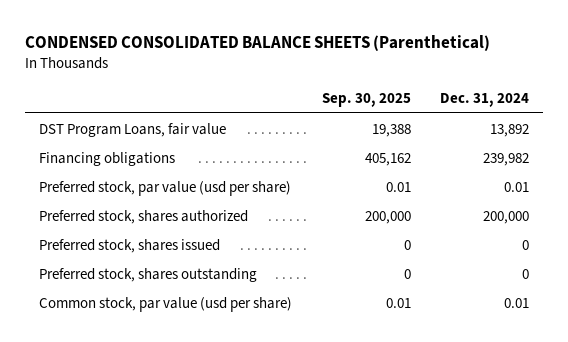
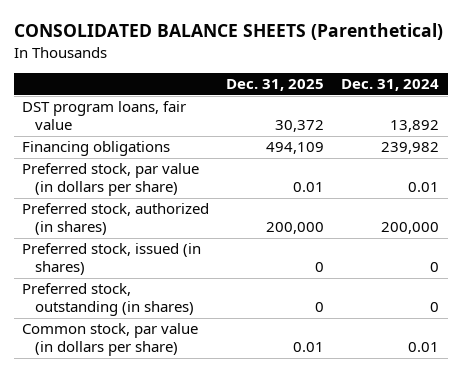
- CONDENSED CONSOLIDATED BALANCE SHEETS (Parenthetical)
+ CONSOLIDATED BALANCE SHEETS (Parenthetical)
- | Sep. 30, 2025 | Dec. 31, 2024
+ | Dec. 31, 2025 | Dec. 31, 2024
- DST Program Loans, fair value | 19,388 | 13,892
+ DST program loans, fair value | 30,372 | 13,892
- Preferred stock, par value (usd per share) | 0.01 | 0.01
- Preferred stock, shares authorized | 200,000 | 200,000
- Preferred stock, shares issued | 0 | 0
- Preferred stock, shares outstanding | 0 | 0
- Common stock, par value (usd per share) | 0.01 | 0.01
+ Preferred stock, par value (in dollars per share) | 0.01 | 0.01
+ Preferred stock, authorized (in shares) | 200,000 | 200,000
+ Preferred stock, issued (in shares) | 0 | 0
+ Preferred stock, outstanding (in shares) | 0 | 0
+ Common stock, par value (in dollars per share) | 0.01 | 0.01

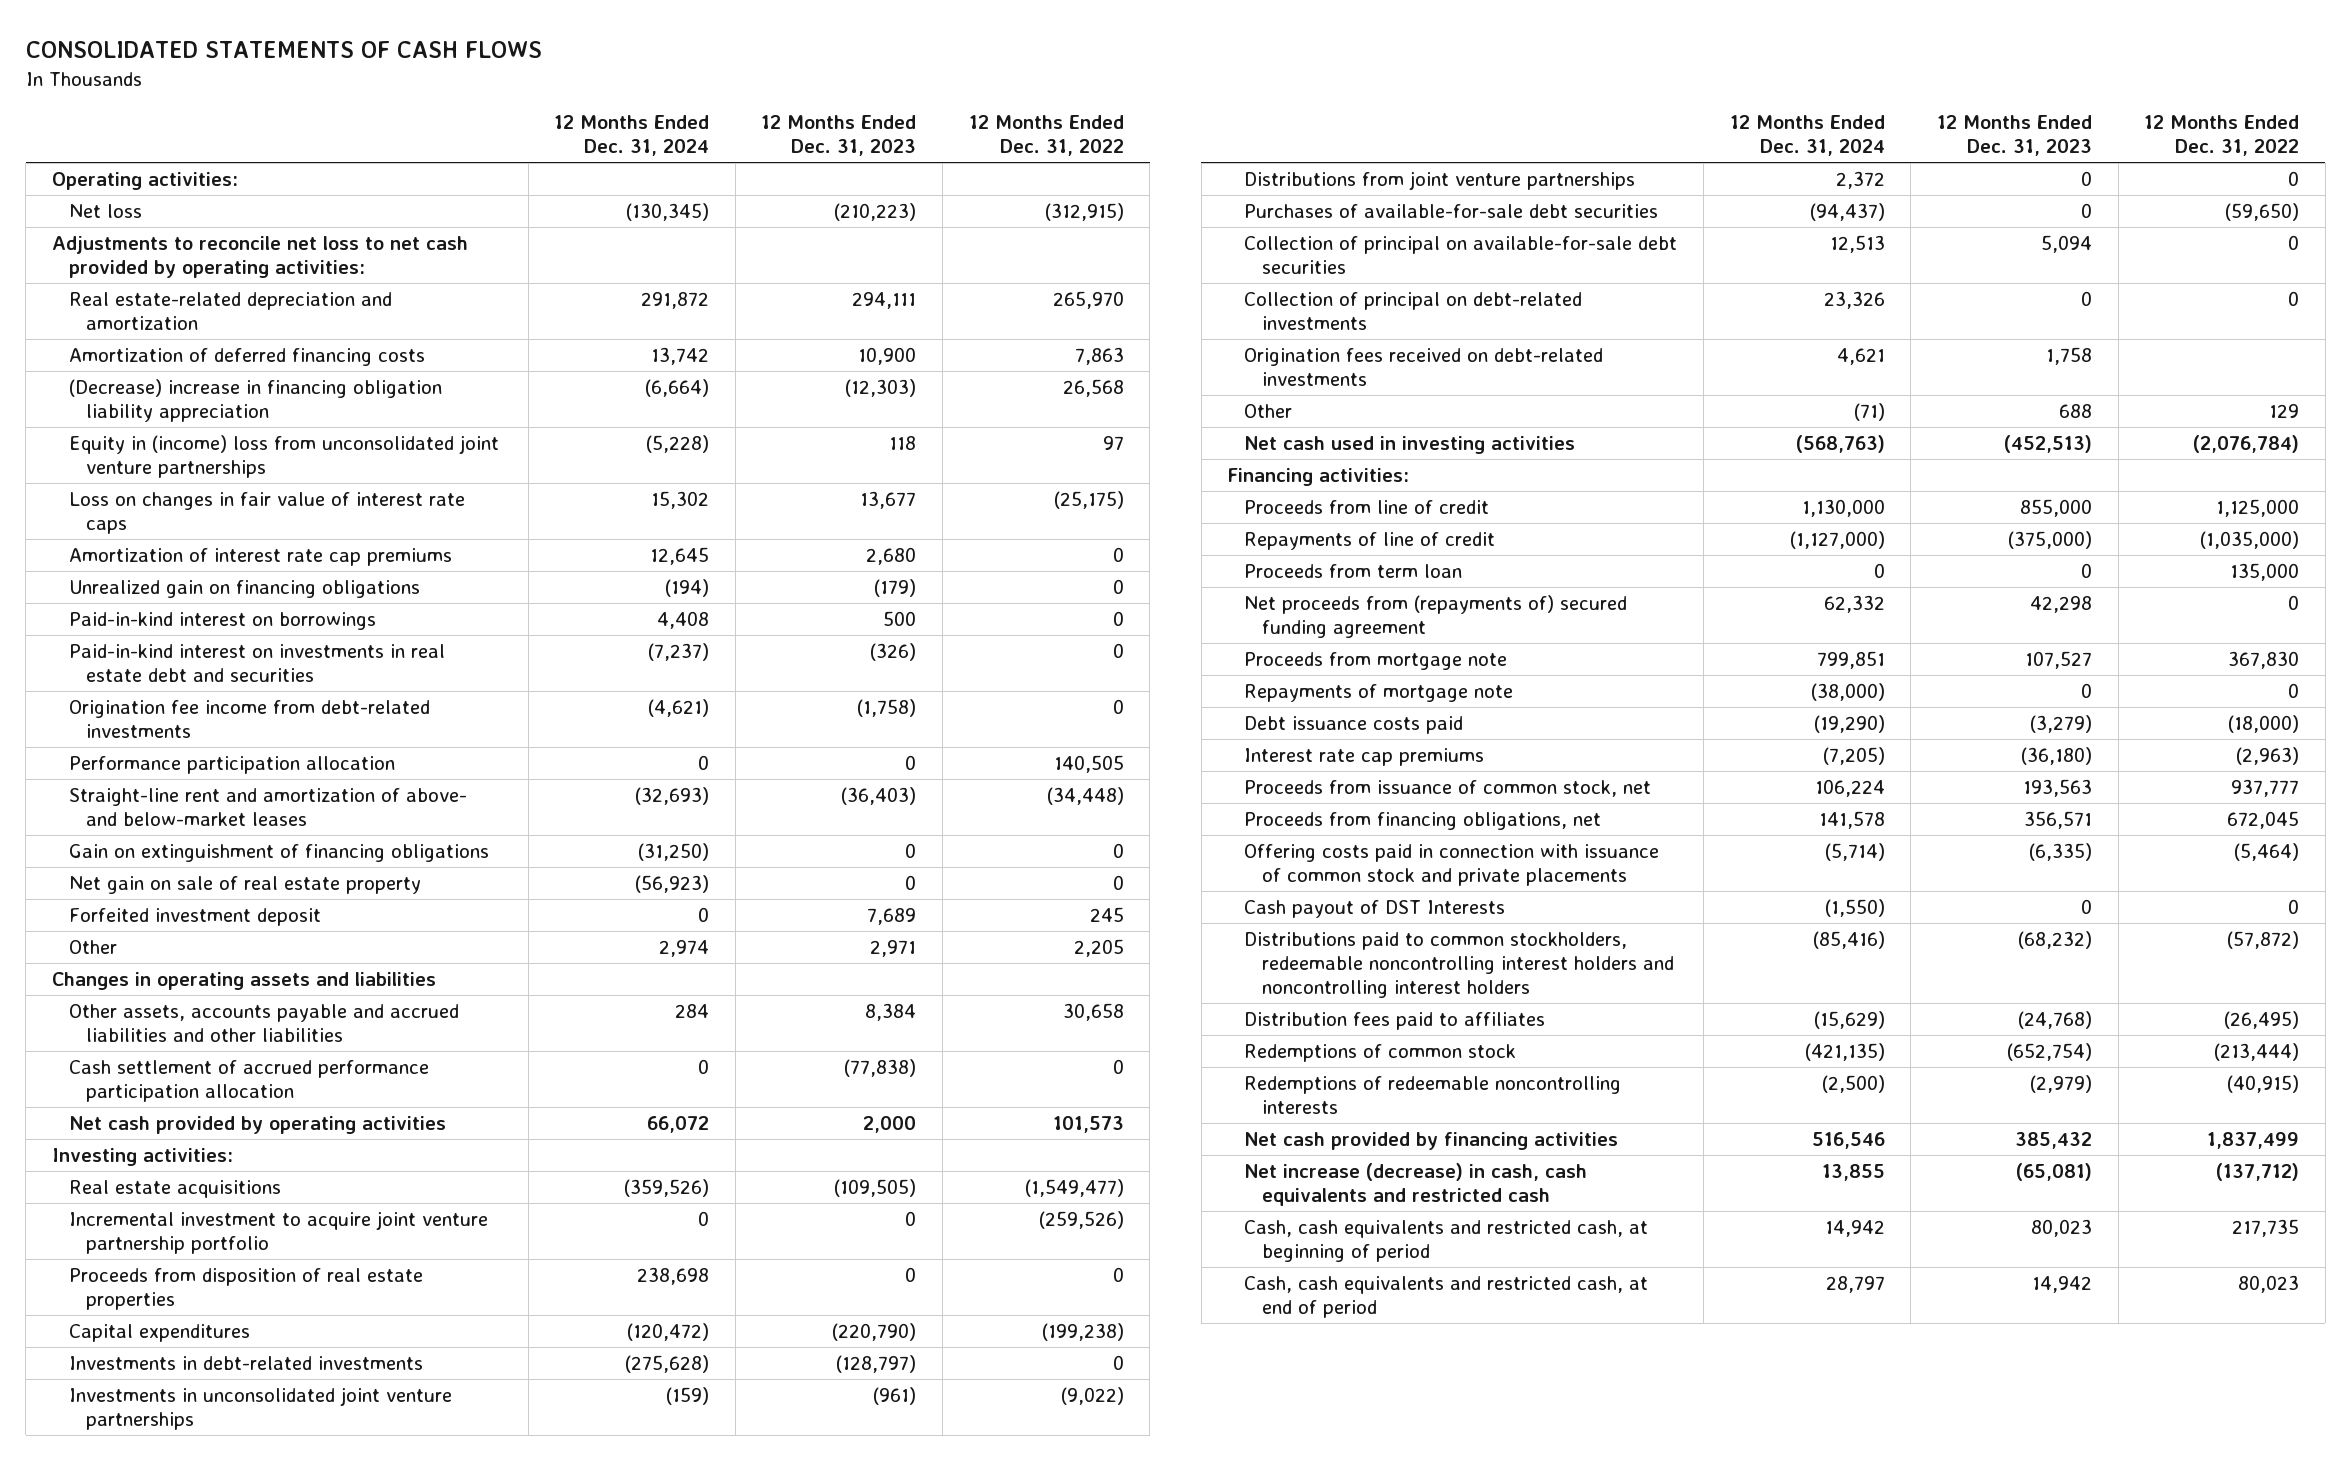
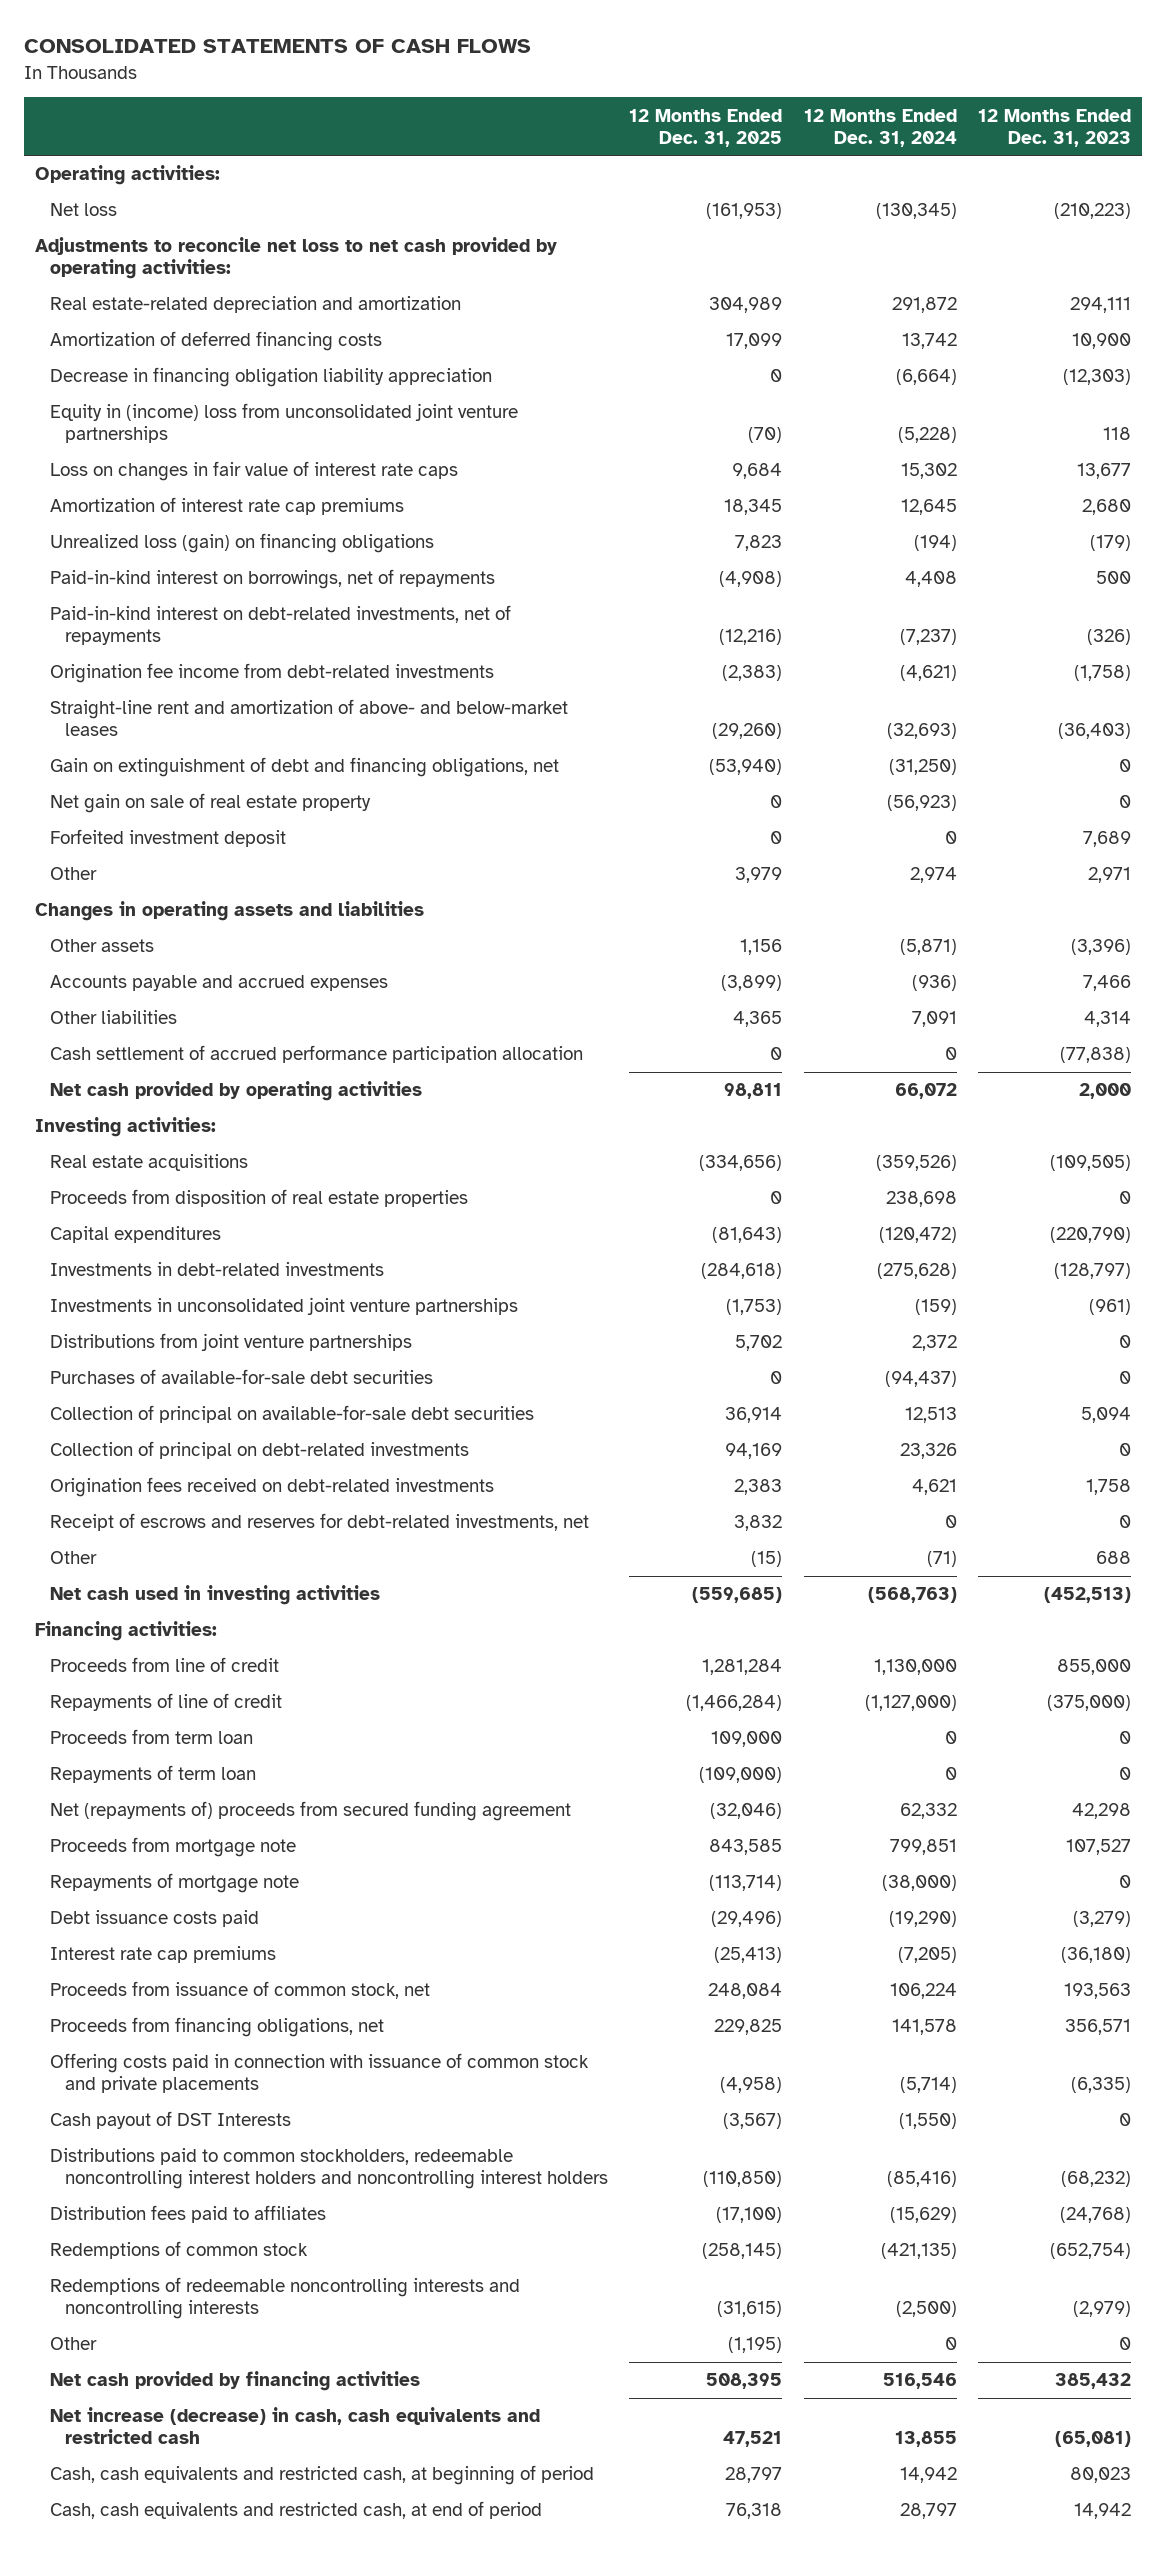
- | 12 Months Ended Dec. 31, 2024 | 12 Months Ended Dec. 31, 2023 | 12 Months Ended Dec. 31, 2022
+ | 12 Months Ended Dec. 31, 2025 | 12 Months Ended Dec. 31, 2024 | 12 Months Ended Dec. 31, 2023
- (Decrease) increase in financing obligation liability appreciation | (6,664) | (12,303) | 26,568
+ Decrease in financing obligation liability appreciation | 0 | (6,664) | (12,303)
- Unrealized gain on financing obligations | (194) | (179) | 0
- Paid-in-kind interest on borrowings | 4,408 | 500 | 0
- Paid-in-kind interest on investments in real estate debt and securities | (7,237) | (326) | 0
+ Unrealized loss (gain) on financing obligations | 7,823 | (194) | (179)
+ Paid-in-kind interest on borrowings, net of repayments | (4,908) | 4,408 | 500
+ Paid-in-kind interest on debt-related investments, net of repayments | (12,216) | (7,237) | (326)
- Performance participation allocation | 0 | 0 | 140,505
- Gain on extinguishment of financing obligations | (31,250) | 0 | 0
+ Gain on extinguishment of debt and financing obligations, net | (53,940) | (31,250) | 0
- Other assets, accounts payable and accrued liabilities and other liabilities | 284 | 8,384 | 30,658
+ Other assets | 1,156 | (5,871) | (3,396)
+ Accounts payable and accrued expenses | (3,899) | (936) | 7,466
+ Other liabilities | 4,365 | 7,091 | 4,314
- Incremental investment to acquire joint venture partnership portfolio | 0 | 0 | (259,526)
+ Receipt of escrows and reserves for debt-related investments, net | 3,832 | 0 | 0
- Net proceeds from (repayments of) secured funding agreement | 62,332 | 42,298 | 0
+ Repayments of term loan | (109,000) | 0 | 0
+ Net (repayments of) proceeds from secured funding agreement | (32,046) | 62,332 | 42,298
- Redemptions of redeemable noncontrolling interests | (2,500) | (2,979) | (40,915)
+ Redemptions of redeemable noncontrolling interests and noncontrolling interests | (31,615) | (2,500) | (2,979)
+ Other | (1,195) | 0 | 0

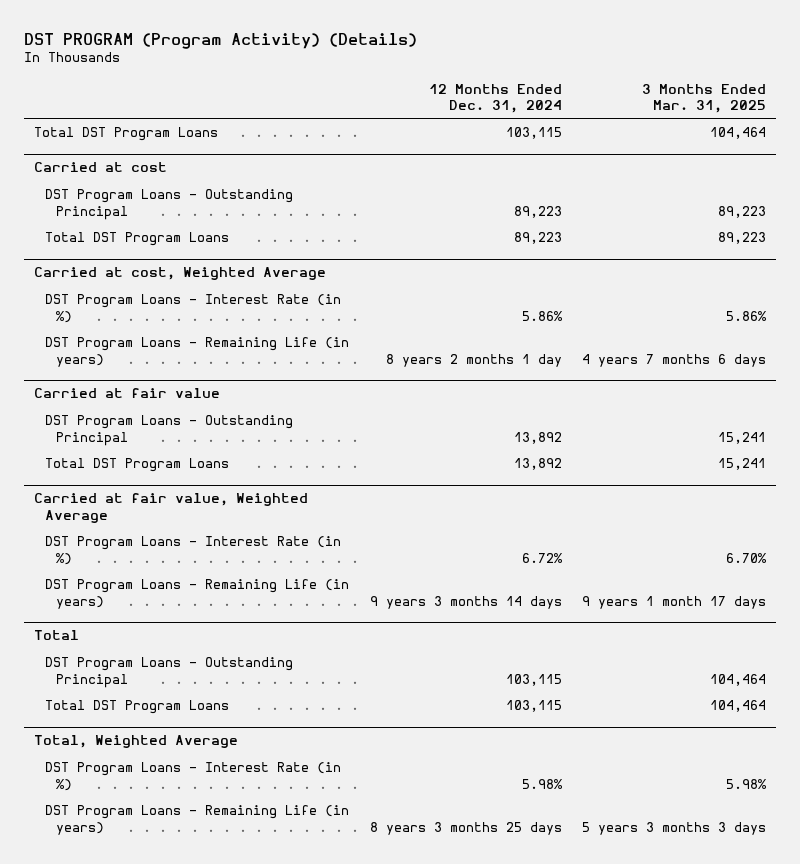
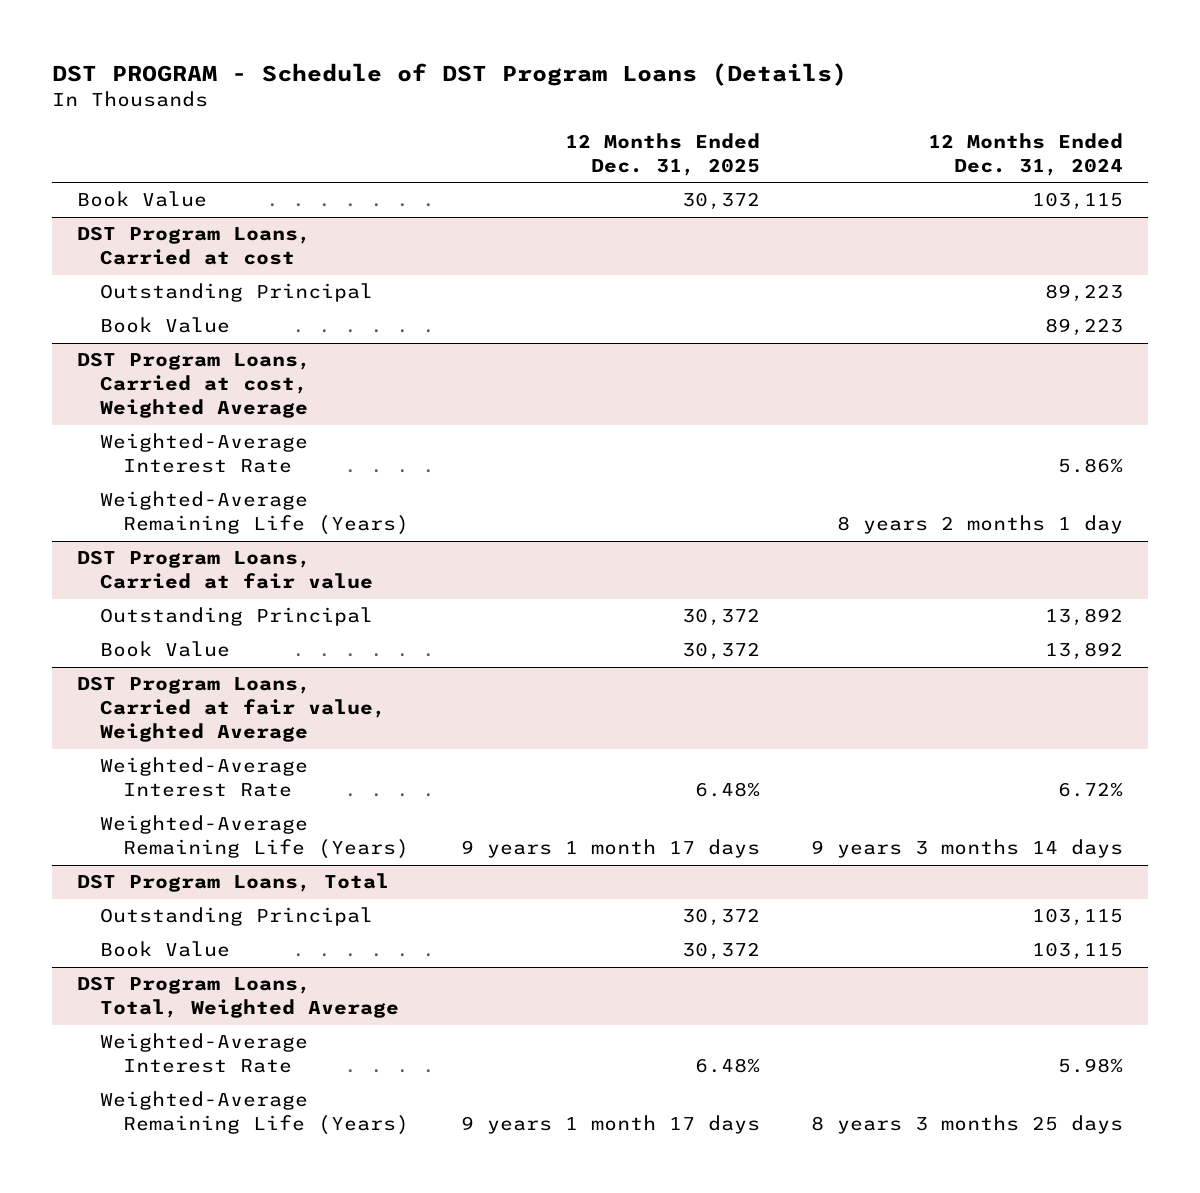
- DST PROGRAM (Program Activity) (Details)
+ DST PROGRAM - Schedule of DST Program Loans (Details)
- | 12 Months Ended Dec. 31, 2024 | 3 Months Ended Mar. 31, 2025
+ | 12 Months Ended Dec. 31, 2025 | 12 Months Ended Dec. 31, 2024
- Total DST Program Loans | 103,115 | 104,464
- Carried at cost
- DST Program Loans - Outstanding Principal | 89,223 | 89,223
- Total DST Program Loans | 89,223 | 89,223
- Carried at cost, Weighted Average
- DST Program Loans - Interest Rate (in %) | 5.86% | 5.86%
- DST Program Loans - Remaining Life (in years) | 8 years 2 months 1 day | 4 years 7 months 6 days
- Carried at fair value
- DST Program Loans - Outstanding Principal | 13,892 | 15,241
- Total DST Program Loans | 13,892 | 15,241
- Carried at fair value, Weighted Average
- DST Program Loans - Interest Rate (in %) | 6.72% | 6.70%
- DST Program Loans - Remaining Life (in years) | 9 years 3 months 14 days | 9 years 1 month 17 days
- Total
- DST Program Loans - Outstanding Principal | 103,115 | 104,464
- Total DST Program Loans | 103,115 | 104,464
- Total, Weighted Average
- DST Program Loans - Interest Rate (in %) | 5.98% | 5.98%
- DST Program Loans - Remaining Life (in years) | 8 years 3 months 25 days | 5 years 3 months 3 days
+ Book Value | 30,372 | 103,115
+ DST Program Loans, Carried at cost
+ Outstanding Principal | | 89,223
+ Book Value | | 89,223
+ DST Program Loans, Carried at cost, Weighted Average
+ Weighted-Average Interest Rate | | 5.86%
+ Weighted-Average Remaining Life (Years) | | 8 years 2 months 1 day
+ DST Program Loans, Carried at fair value
+ Outstanding Principal | 30,372 | 13,892
+ Book Value | 30,372 | 13,892
+ DST Program Loans, Carried at fair value, Weighted Average
+ Weighted-Average Interest Rate | 6.48% | 6.72%
+ Weighted-Average Remaining Life (Years) | 9 years 1 month 17 days | 9 years 3 months 14 days
+ DST Program Loans, Total
+ Outstanding Principal | 30,372 | 103,115
+ Book Value | 30,372 | 103,115
+ DST Program Loans, Total, Weighted Average
+ Weighted-Average Interest Rate | 6.48% | 5.98%
+ Weighted-Average Remaining Life (Years) | 9 years 1 month 17 days | 8 years 3 months 25 days

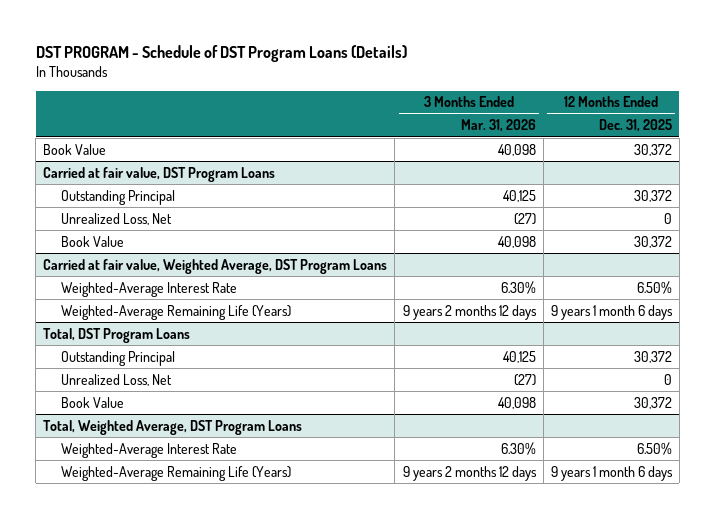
- | 12 Months Ended Dec. 31, 2025 | 12 Months Ended Dec. 31, 2024
+ | 3 Months Ended Mar. 31, 2026 | 12 Months Ended Dec. 31, 2025
- DST Program Loans, Carried at cost
- Outstanding Principal | | 89,223
- Book Value | | 89,223
- DST Program Loans, Carried at cost, Weighted Average
- Weighted-Average Interest Rate | | 5.86%
- Weighted-Average Remaining Life (Years) | | 8 years 2 months 1 day
- DST Program Loans, Carried at fair value
+ Carried at fair value, DST Program Loans
+ Unrealized Loss, Net | (27) | 0
- DST Program Loans, Carried at fair value, Weighted Average
- Weighted-Average Interest Rate | 6.48% | 6.72%
- Weighted-Average Remaining Life (Years) | 9 years 1 month 17 days | 9 years 3 months 14 days
- DST Program Loans, Total
+ Carried at fair value, Weighted Average, DST Program Loans
+ Weighted-Average Interest Rate | 6.30% | 6.50%
+ Weighted-Average Remaining Life (Years) | 9 years 2 months 12 days | 9 years 1 month 6 days
+ Total, DST Program Loans
+ Unrealized Loss, Net | (27) | 0
- DST Program Loans, Total, Weighted Average
- Weighted-Average Interest Rate | 6.48% | 5.98%
- Weighted-Average Remaining Life (Years) | 9 years 1 month 17 days | 8 years 3 months 25 days
+ Total, Weighted Average, DST Program Loans
+ Weighted-Average Interest Rate | 6.30% | 6.50%
+ Weighted-Average Remaining Life (Years) | 9 years 2 months 12 days | 9 years 1 month 6 days

